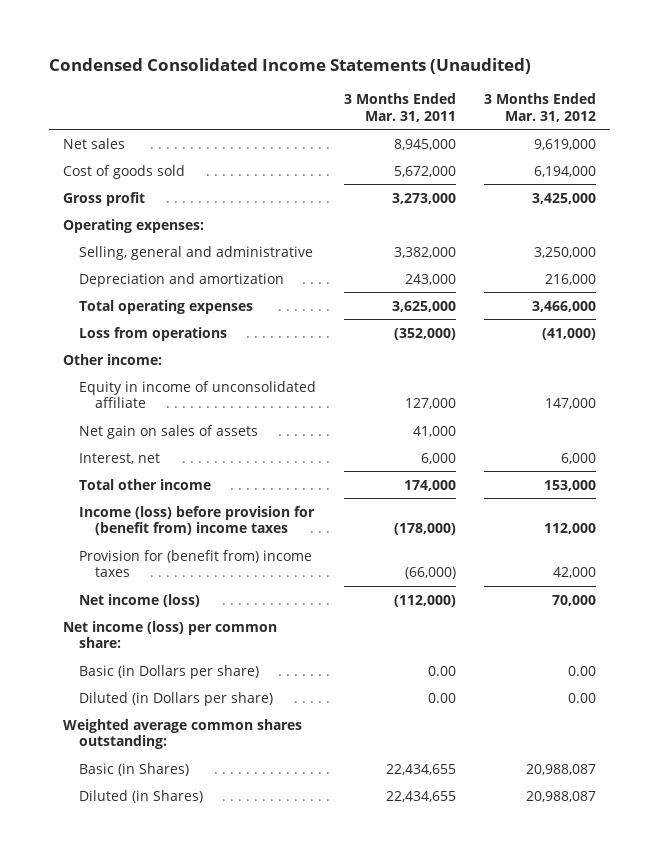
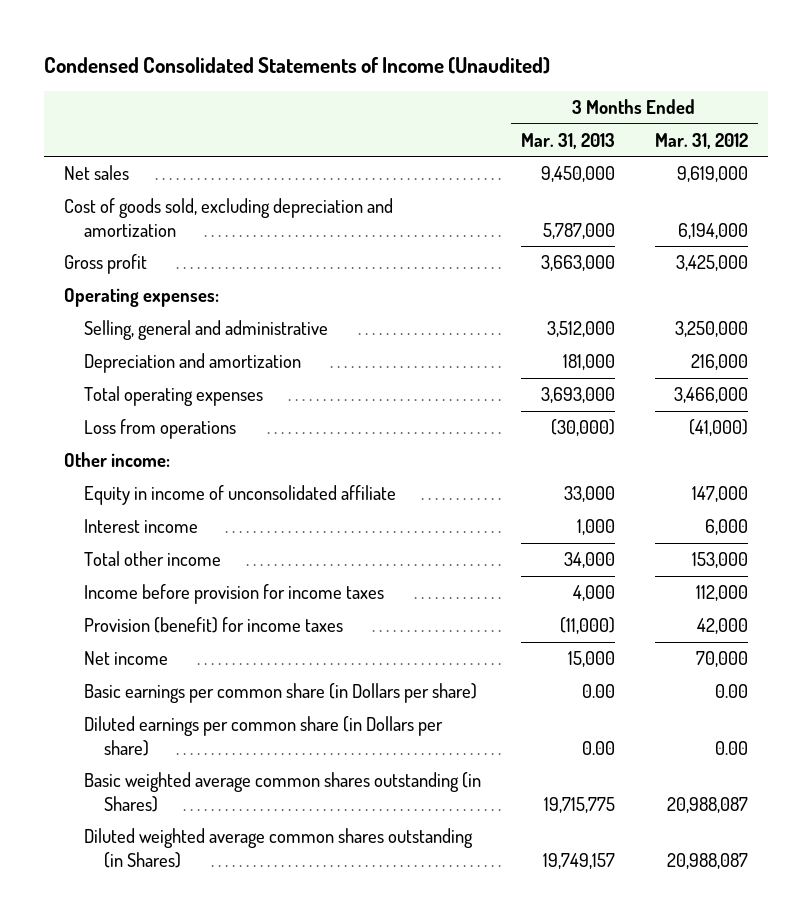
- Condensed Consolidated Income Statements (Unaudited)
+ Condensed Consolidated Statements of Income (Unaudited)
- | 3 Months Ended Mar. 31, 2011 | 3 Months Ended Mar. 31, 2012
+ | 3 Months Ended Mar. 31, 2013 | 3 Months Ended Mar. 31, 2012
- Cost of goods sold | 5,672,000 | 6,194,000
+ Cost of goods sold, excluding depreciation and amortization | 5,787,000 | 6,194,000
- Net gain on sales of assets | 41,000 |
- Interest, net | 6,000 | 6,000
+ Interest income | 1,000 | 6,000
- Income (loss) before provision for (benefit from) income taxes | (178,000) | 112,000
- Provision for (benefit from) income taxes | (66,000) | 42,000
- Net income (loss) | (112,000) | 70,000
- Net income (loss) per common share:
- Basic (in Dollars per share) | 0.00 | 0.00
- Diluted (in Dollars per share) | 0.00 | 0.00
- Weighted average common shares outstanding:
- Basic (in Shares) | 22,434,655 | 20,988,087
- Diluted (in Shares) | 22,434,655 | 20,988,087
+ Income before provision for income taxes | 4,000 | 112,000
+ Provision (benefit) for income taxes | (11,000) | 42,000
+ Net income | 15,000 | 70,000
+ Basic earnings per common share (in Dollars per share) | 0.00 | 0.00
+ Diluted earnings per common share (in Dollars per share) | 0.00 | 0.00
+ Basic weighted average common shares outstanding (in Shares) | 19,715,775 | 20,988,087
+ Diluted weighted average common shares outstanding (in Shares) | 19,749,157 | 20,988,087

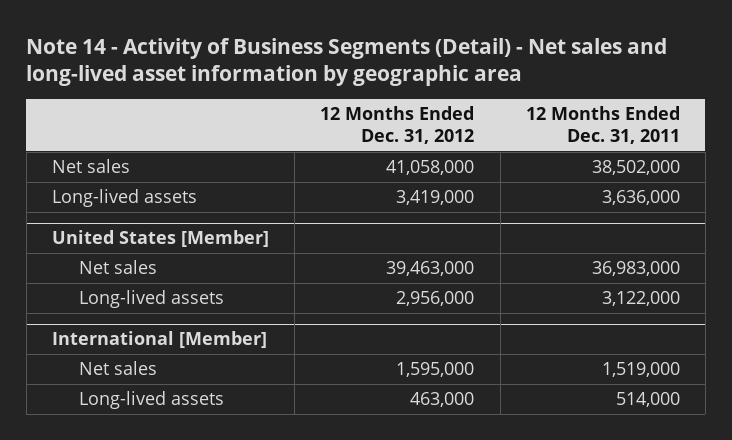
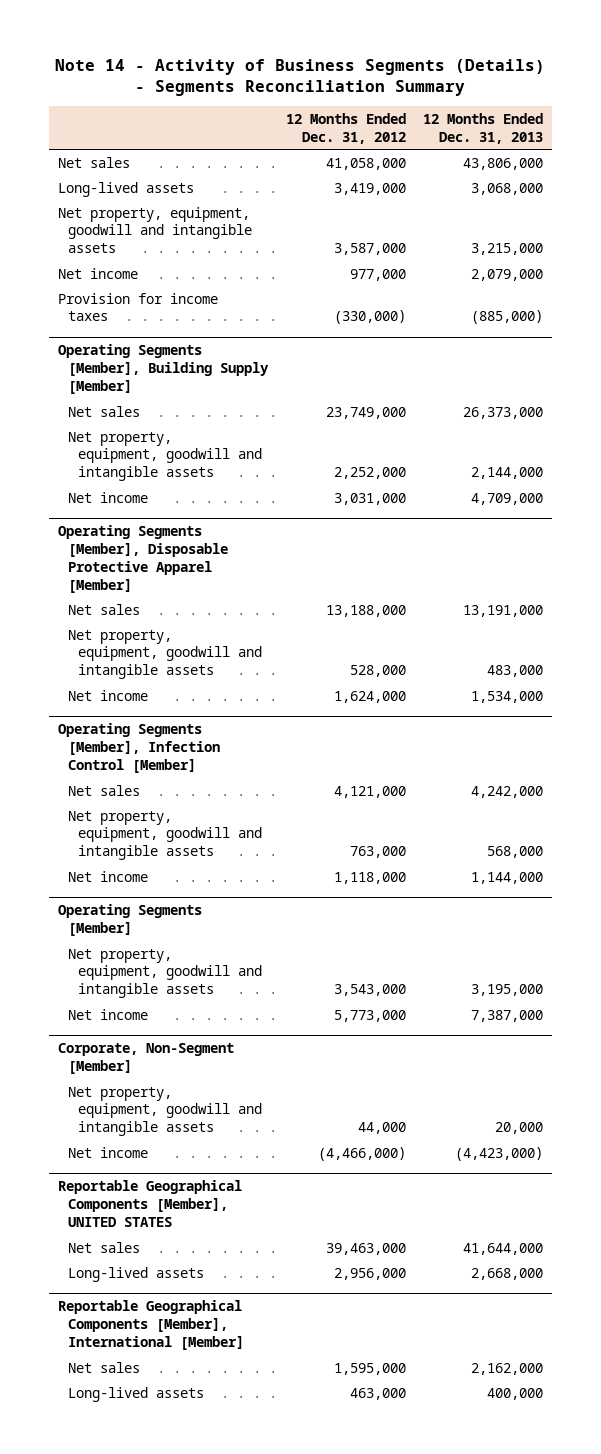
- Note 14 - Activity of Business Segments (Detail) - Net sales and long-lived asset information by geographic area
+ Note 14 - Activity of Business Segments (Details) - Segments Reconciliation Summary
- | 12 Months Ended Dec. 31, 2012 | 12 Months Ended Dec. 31, 2011
+ | 12 Months Ended Dec. 31, 2012 | 12 Months Ended Dec. 31, 2013
- United States [Member]
+ Net property, equipment, goodwill and intangible assets | 3,587,000 | 3,215,000
+ Net income | 977,000 | 2,079,000
+ Provision for income taxes | (330,000) | (885,000)
+ Operating Segments [Member], Building Supply [Member]
+ Net sales | 23,749,000 | 26,373,000
+ Net property, equipment, goodwill and intangible assets | 2,252,000 | 2,144,000
+ Net income | 3,031,000 | 4,709,000
+ Operating Segments [Member], Disposable Protective Apparel [Member]
+ Net sales | 13,188,000 | 13,191,000
+ Net property, equipment, goodwill and intangible assets | 528,000 | 483,000
+ Net income | 1,624,000 | 1,534,000
+ Operating Segments [Member], Infection Control [Member]
+ Net sales | 4,121,000 | 4,242,000
+ Net property, equipment, goodwill and intangible assets | 763,000 | 568,000
+ Net income | 1,118,000 | 1,144,000
+ Operating Segments [Member]
+ Net property, equipment, goodwill and intangible assets | 3,543,000 | 3,195,000
+ Net income | 5,773,000 | 7,387,000
+ Corporate, Non-Segment [Member]
+ Net property, equipment, goodwill and intangible assets | 44,000 | 20,000
+ Net income | (4,466,000) | (4,423,000)
+ Reportable Geographical Components [Member], UNITED STATES
- International [Member]
+ Reportable Geographical Components [Member], International [Member]

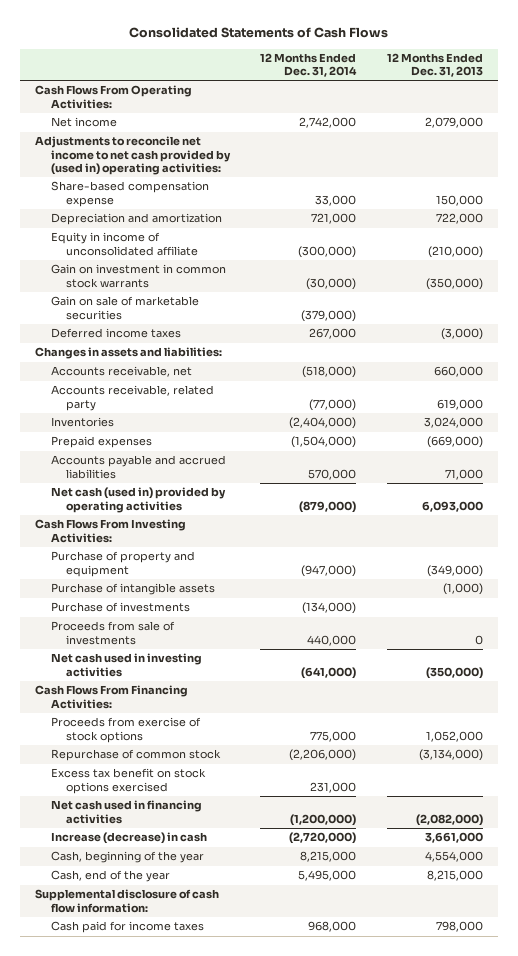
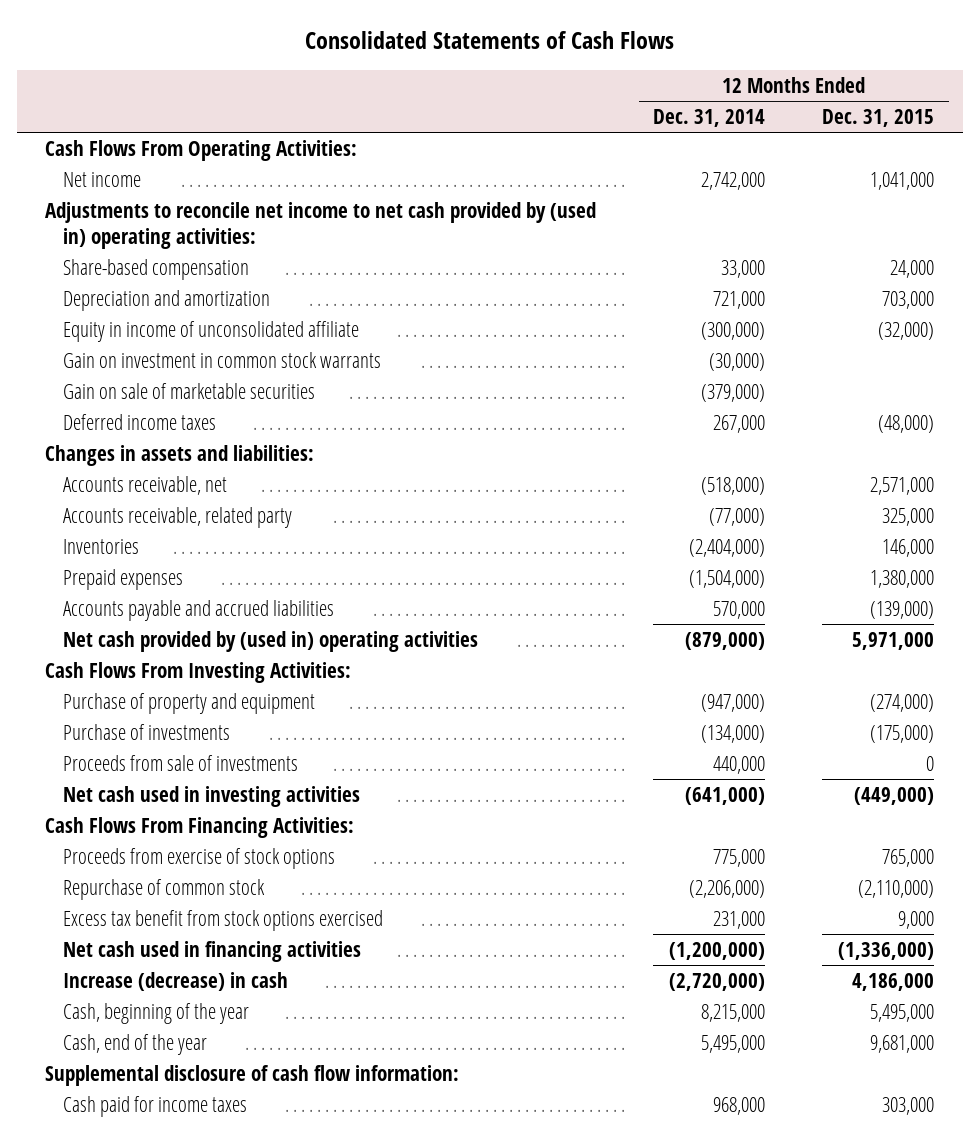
- | 12 Months Ended Dec. 31, 2014 | 12 Months Ended Dec. 31, 2013
+ | 12 Months Ended Dec. 31, 2014 | 12 Months Ended Dec. 31, 2015
- Share-based compensation expense | 33,000 | 150,000
+ Share-based compensation | 33,000 | 24,000
- Net cash (used in) provided by operating activities | (879,000) | 6,093,000
+ Net cash provided by (used in) operating activities | (879,000) | 5,971,000
- Purchase of intangible assets | | (1,000)
- Excess tax benefit on stock options exercised | 231,000 |
+ Excess tax benefit from stock options exercised | 231,000 | 9,000

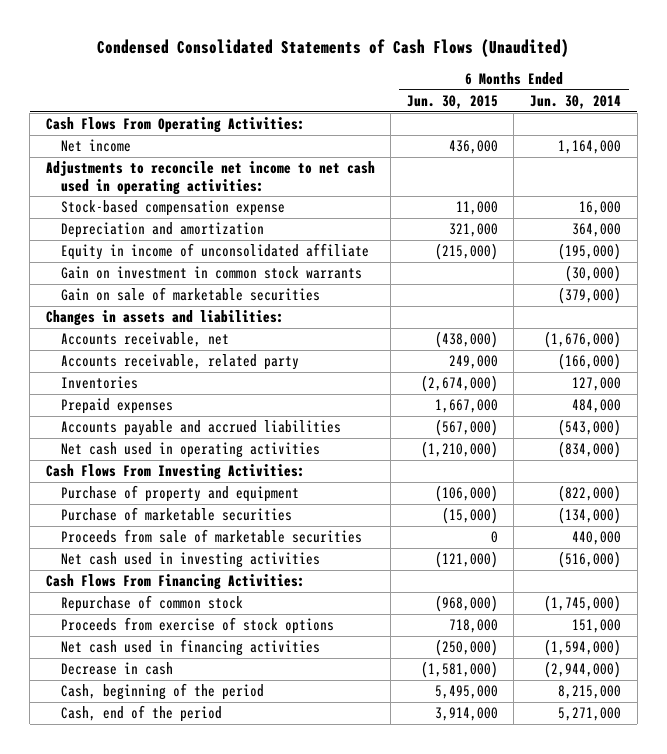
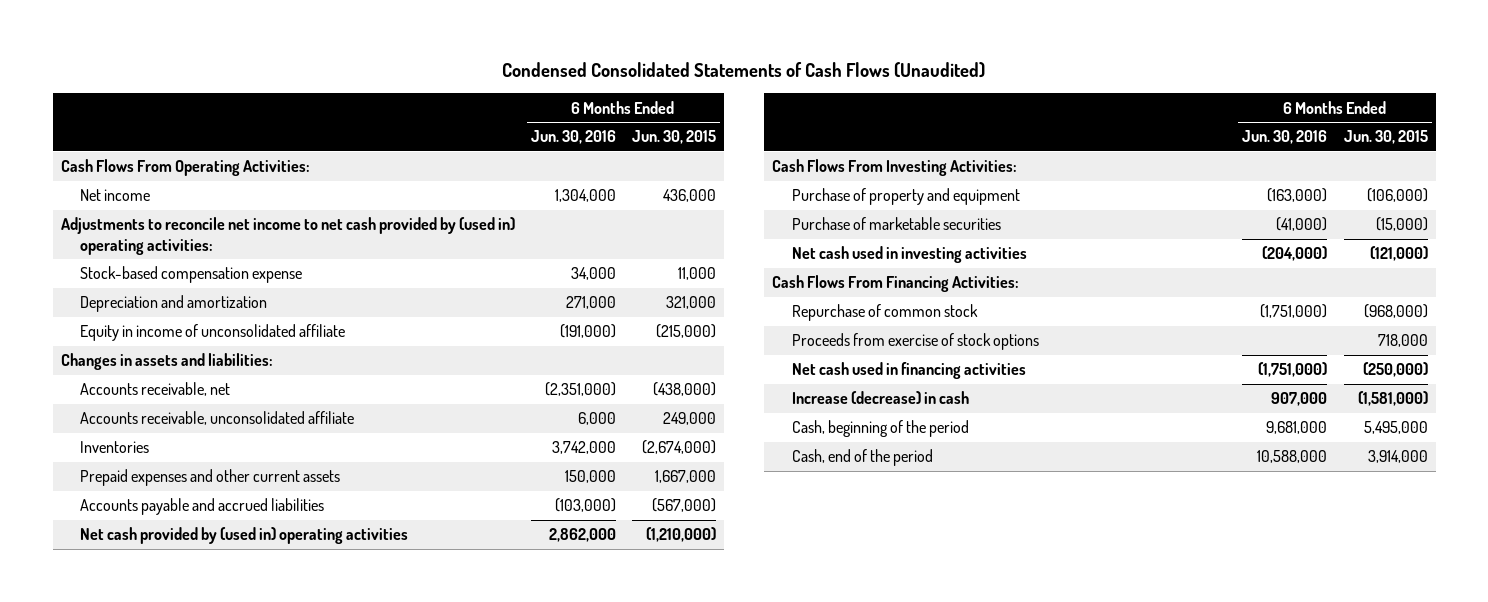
- | 6 Months Ended Jun. 30, 2015 | 6 Months Ended Jun. 30, 2014
+ | 6 Months Ended Jun. 30, 2016 | 6 Months Ended Jun. 30, 2015
- Adjustments to reconcile net income to net cash used in operating activities:
+ Adjustments to reconcile net income to net cash provided by (used in) operating activities:
- Gain on investment in common stock warrants | | (30,000)
- Gain on sale of marketable securities | | (379,000)
- Accounts receivable, related party | 249,000 | (166,000)
+ Accounts receivable, unconsolidated affiliate | 6,000 | 249,000
- Prepaid expenses | 1,667,000 | 484,000
+ Prepaid expenses and other current assets | 150,000 | 1,667,000
- Net cash used in operating activities | (1,210,000) | (834,000)
+ Net cash provided by (used in) operating activities | 2,862,000 | (1,210,000)
- Proceeds from sale of marketable securities | 0 | 440,000
- Decrease in cash | (1,581,000) | (2,944,000)
+ Increase (decrease) in cash | 907,000 | (1,581,000)

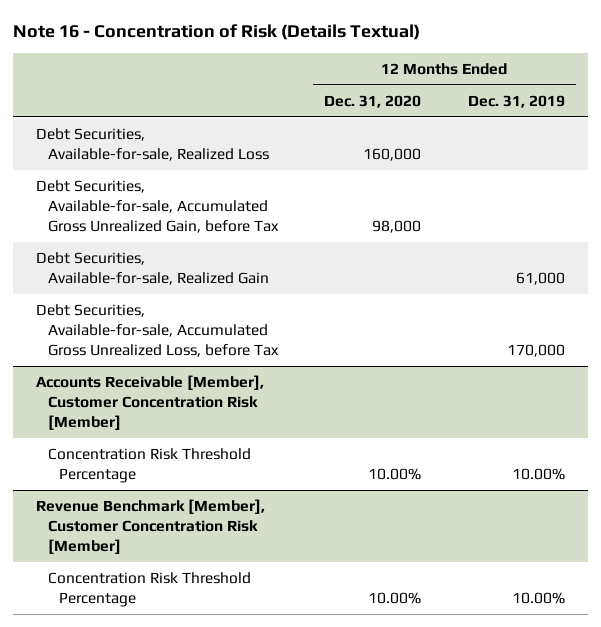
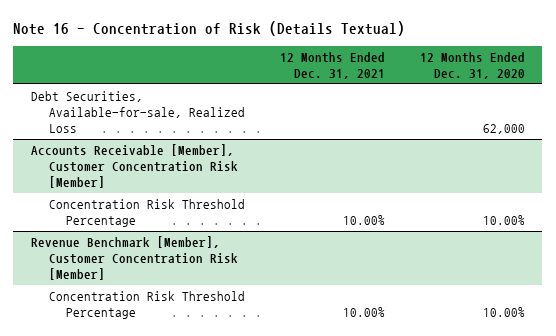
- | 12 Months Ended Dec. 31, 2020 | 12 Months Ended Dec. 31, 2019
+ | 12 Months Ended Dec. 31, 2021 | 12 Months Ended Dec. 31, 2020
- Debt Securities, Available-for-sale, Realized Loss | 160,000 |
- Debt Securities, Available-for-sale, Accumulated Gross Unrealized Gain, before Tax | 98,000 |
- Debt Securities, Available-for-sale, Realized Gain | | 61,000
- Debt Securities, Available-for-sale, Accumulated Gross Unrealized Loss, before Tax | | 170,000
+ Debt Securities, Available-for-sale, Realized Loss | | 62,000

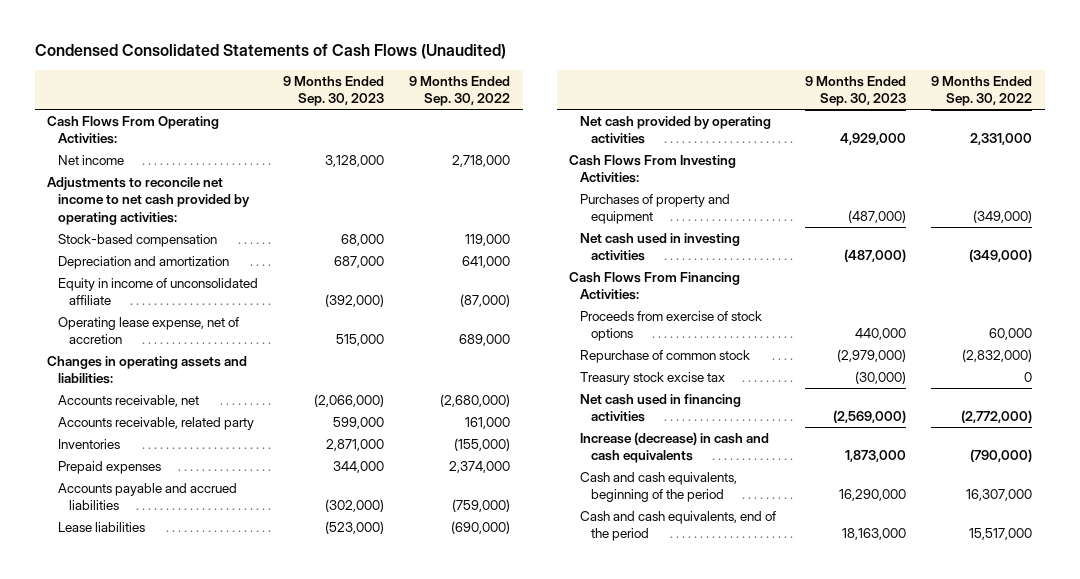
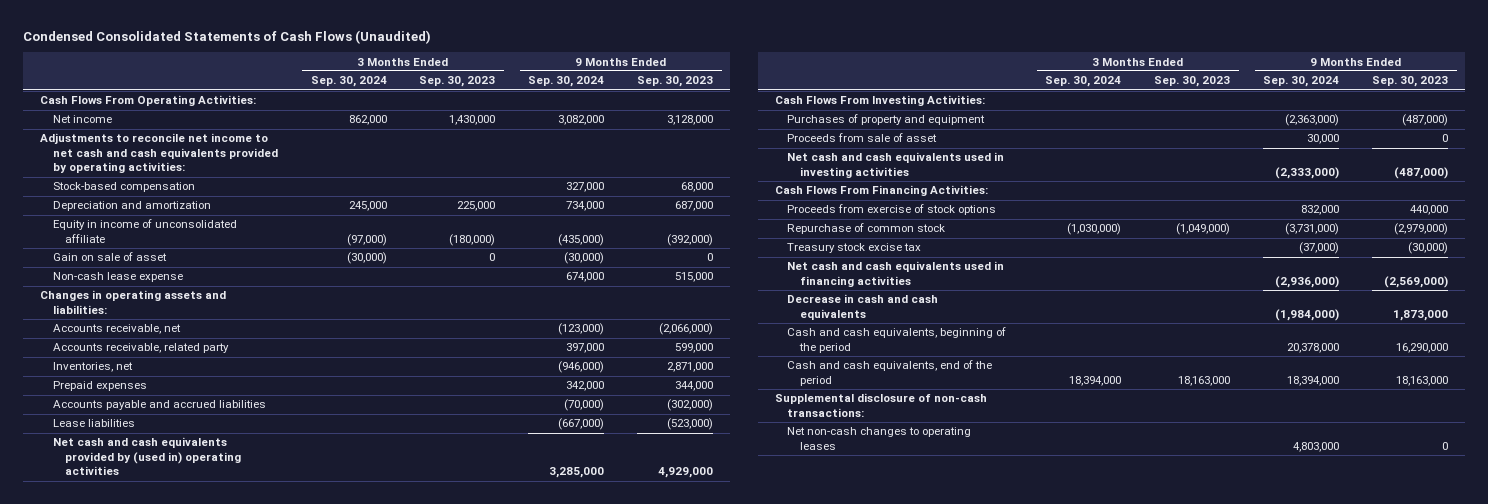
- | 9 Months Ended Sep. 30, 2023 | 9 Months Ended Sep. 30, 2022
+ | 3 Months Ended Sep. 30, 2024 | 3 Months Ended Sep. 30, 2023 | 9 Months Ended Sep. 30, 2024 | 9 Months Ended Sep. 30, 2023
- Adjustments to reconcile net income to net cash provided by operating activities:
+ Adjustments to reconcile net income to net cash and cash equivalents provided by operating activities:
- Operating lease expense, net of accretion | 515,000 | 689,000
+ Gain on sale of asset | (30,000) | 0 | (30,000) | 0
+ Non-cash lease expense | | | 674,000 | 515,000
- Inventories | 2,871,000 | (155,000)
+ Inventories, net | | | (946,000) | 2,871,000
- Net cash provided by operating activities | 4,929,000 | 2,331,000
+ Net cash and cash equivalents provided by (used in) operating activities | | | 3,285,000 | 4,929,000
- Net cash used in investing activities | (487,000) | (349,000)
+ Proceeds from sale of asset | | | 30,000 | 0
+ Net cash and cash equivalents used in investing activities | | | (2,333,000) | (487,000)
- Net cash used in financing activities | (2,569,000) | (2,772,000)
- Increase (decrease) in cash and cash equivalents | 1,873,000 | (790,000)
+ Net cash and cash equivalents used in financing activities | | | (2,936,000) | (2,569,000)
+ Decrease in cash and cash equivalents | | | (1,984,000) | 1,873,000
+ Supplemental disclosure of non-cash transactions:
+ Net non-cash changes to operating leases | | | 4,803,000 | 0

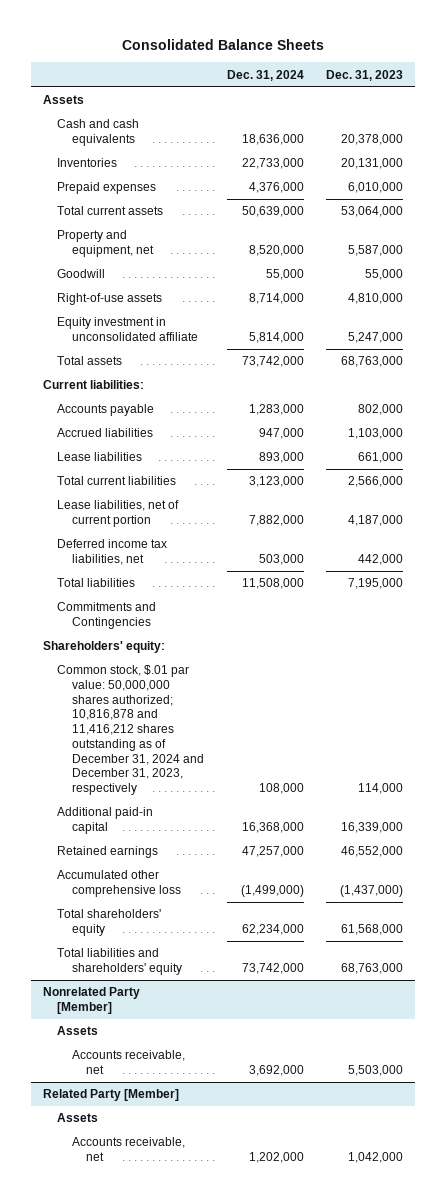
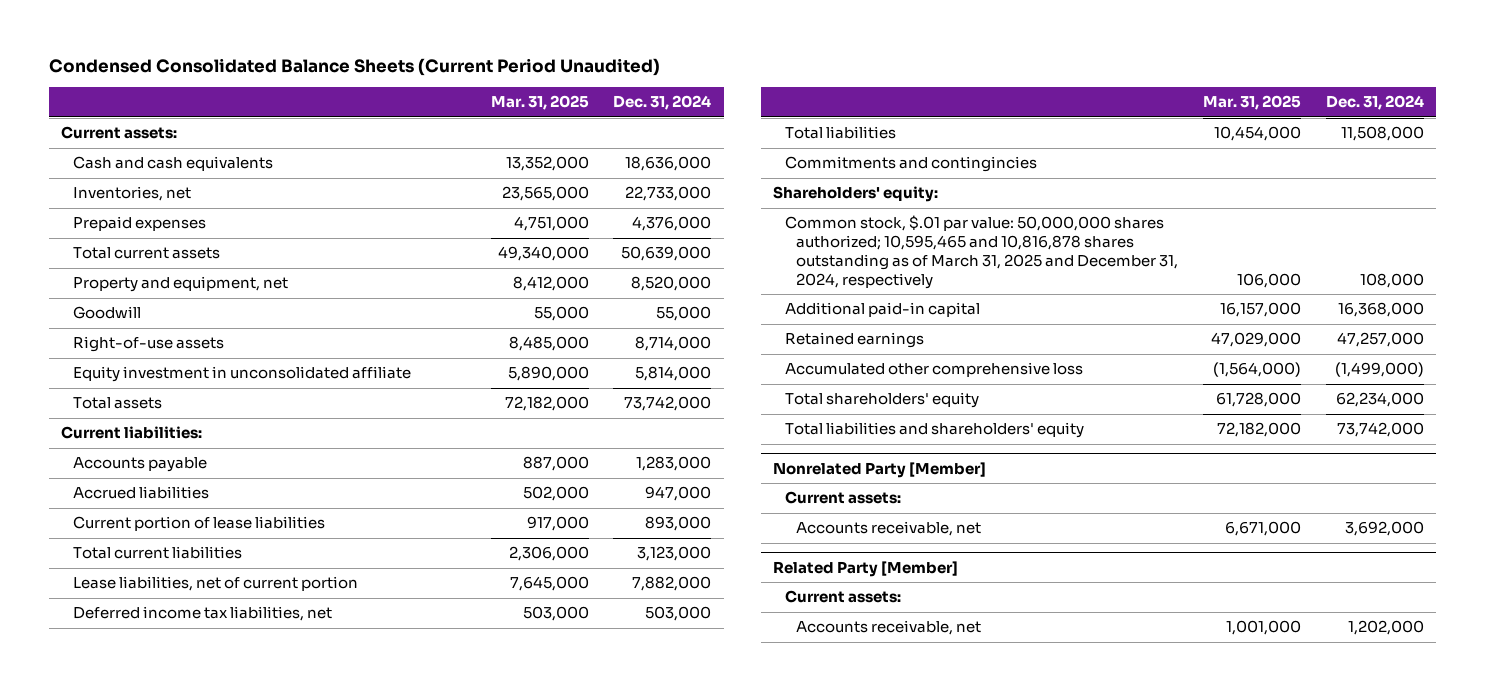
- Consolidated Balance Sheets
+ Condensed Consolidated Balance Sheets (Current Period Unaudited)
- | Dec. 31, 2024 | Dec. 31, 2023
+ | Mar. 31, 2025 | Dec. 31, 2024
- Assets
+ Current assets:
- Inventories | 22,733,000 | 20,131,000
+ Inventories, net | 23,565,000 | 22,733,000
- Lease liabilities | 893,000 | 661,000
+ Current portion of lease liabilities | 917,000 | 893,000
- Commitments and Contingencies
+ Commitments and contingincies
- Common stock, $.01 par value: 50,000,000 shares authorized; 10,816,878 and 11,416,212 shares outstanding as of December 31, 2024 and December 31, 2023, respectively | 108,000 | 114,000
+ Common stock, $.01 par value: 50,000,000 shares authorized; 10,595,465 and 10,816,878 shares outstanding as of March 31, 2025 and December 31, 2024, respectively | 106,000 | 108,000
@ Nonrelated Party [Member]
- Assets
+ Current assets:
@ Related Party [Member]
- Assets
+ Current assets:

